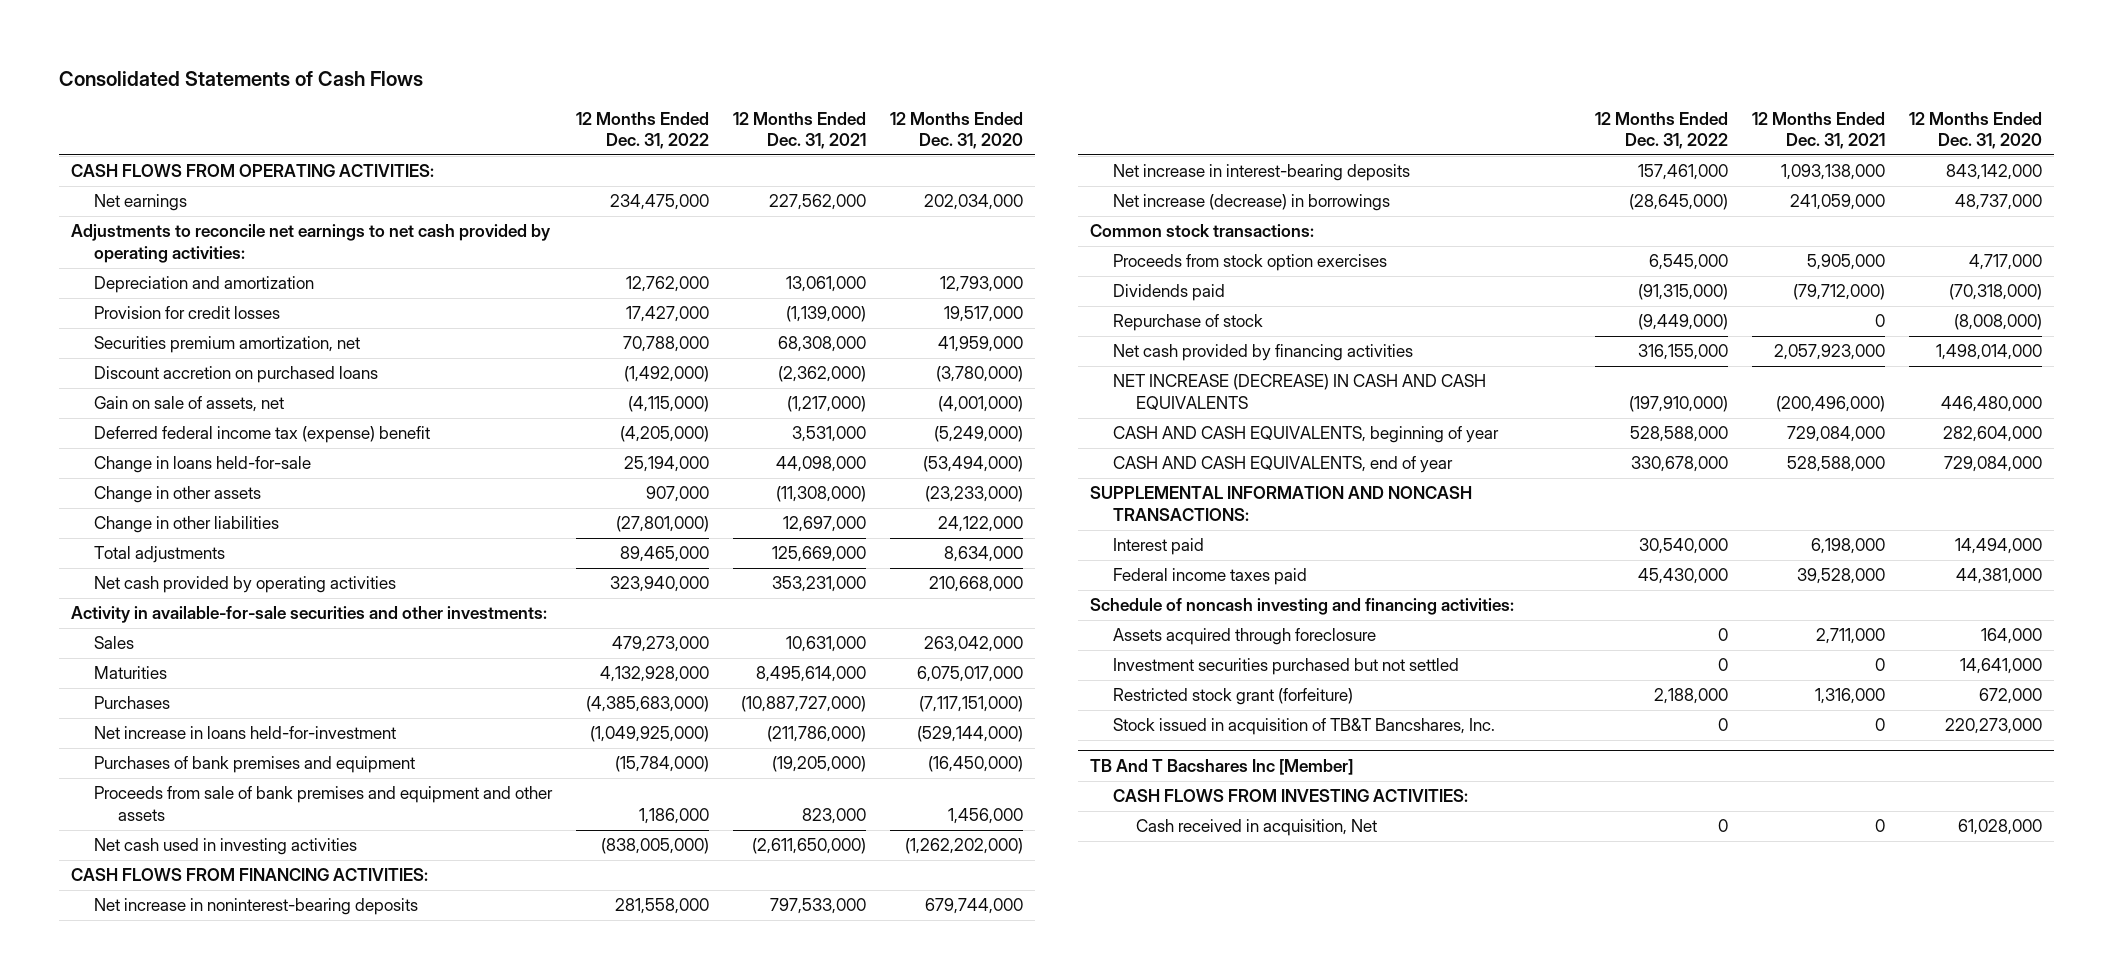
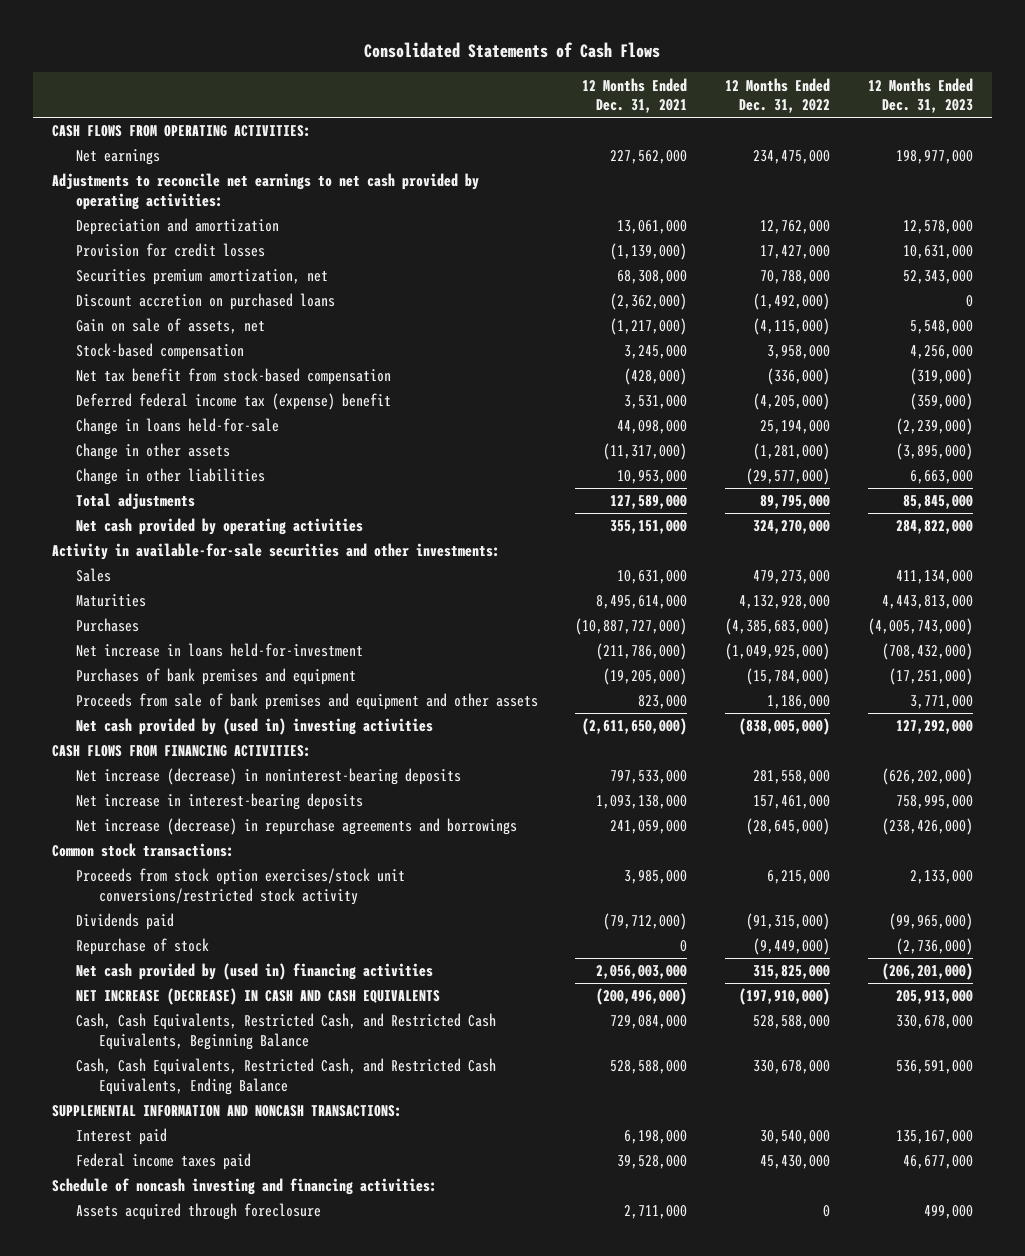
- | 12 Months Ended Dec. 31, 2022 | 12 Months Ended Dec. 31, 2021 | 12 Months Ended Dec. 31, 2020
+ | 12 Months Ended Dec. 31, 2021 | 12 Months Ended Dec. 31, 2022 | 12 Months Ended Dec. 31, 2023
+ Stock-based compensation | 3,245,000 | 3,958,000 | 4,256,000
+ Net tax benefit from stock-based compensation | (428,000) | (336,000) | (319,000)
- Change in other assets | 907,000 | (11,308,000) | (23,233,000)
- Change in other liabilities | (27,801,000) | 12,697,000 | 24,122,000
- Total adjustments | 89,465,000 | 125,669,000 | 8,634,000
- Net cash provided by operating activities | 323,940,000 | 353,231,000 | 210,668,000
+ Change in other assets | (11,317,000) | (1,281,000) | (3,895,000)
+ Change in other liabilities | 10,953,000 | (29,577,000) | 6,663,000
+ Total adjustments | 127,589,000 | 89,795,000 | 85,845,000
+ Net cash provided by operating activities | 355,151,000 | 324,270,000 | 284,822,000
- Net cash used in investing activities | (838,005,000) | (2,611,650,000) | (1,262,202,000)
+ Net cash provided by (used in) investing activities | (2,611,650,000) | (838,005,000) | 127,292,000
- Net increase in noninterest-bearing deposits | 281,558,000 | 797,533,000 | 679,744,000
+ Net increase (decrease) in noninterest-bearing deposits | 797,533,000 | 281,558,000 | (626,202,000)
- Net increase (decrease) in borrowings | (28,645,000) | 241,059,000 | 48,737,000
+ Net increase (decrease) in repurchase agreements and borrowings | 241,059,000 | (28,645,000) | (238,426,000)
- Proceeds from stock option exercises | 6,545,000 | 5,905,000 | 4,717,000
+ Proceeds from stock option exercises/stock unit conversions/restricted stock activity | 3,985,000 | 6,215,000 | 2,133,000
- Net cash provided by financing activities | 316,155,000 | 2,057,923,000 | 1,498,014,000
+ Net cash provided by (used in) financing activities | 2,056,003,000 | 315,825,000 | (206,201,000)
- CASH AND CASH EQUIVALENTS, beginning of year | 528,588,000 | 729,084,000 | 282,604,000
- CASH AND CASH EQUIVALENTS, end of year | 330,678,000 | 528,588,000 | 729,084,000
+ Cash, Cash Equivalents, Restricted Cash, and Restricted Cash Equivalents, Beginning Balance | 729,084,000 | 528,588,000 | 330,678,000
+ Cash, Cash Equivalents, Restricted Cash, and Restricted Cash Equivalents, Ending Balance | 528,588,000 | 330,678,000 | 536,591,000
- Investment securities purchased but not settled | 0 | 0 | 14,641,000
- Restricted stock grant (forfeiture) | 2,188,000 | 1,316,000 | 672,000
- Stock issued in acquisition of TB&T Bancshares, Inc. | 0 | 0 | 220,273,000
- TB And T Bacshares Inc [Member]
- CASH FLOWS FROM INVESTING ACTIVITIES:
- Cash received in acquisition, Net | 0 | 0 | 61,028,000

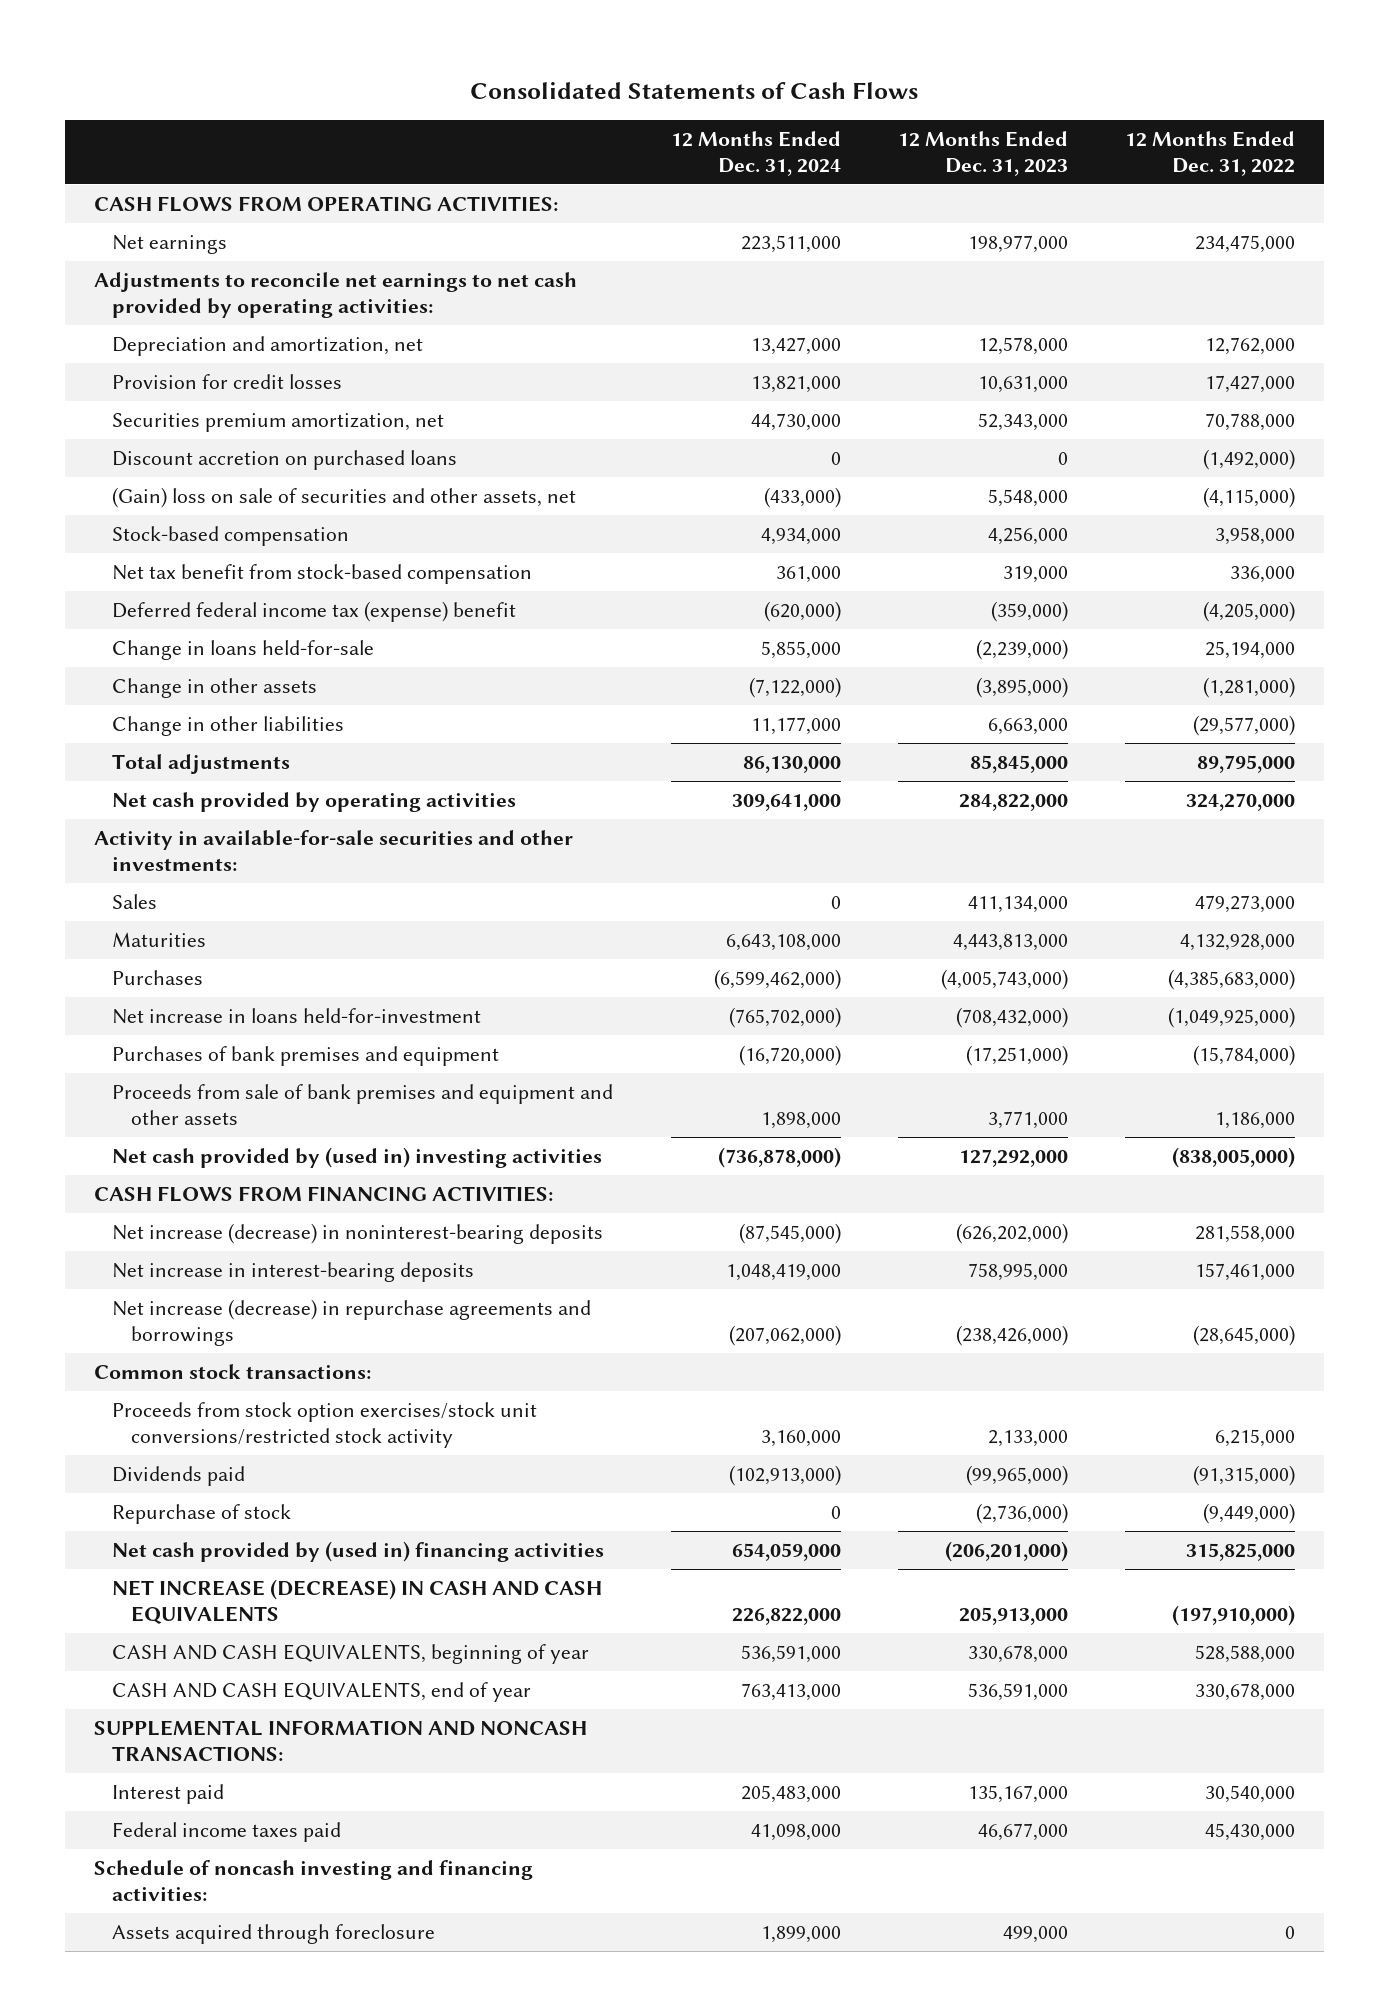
- | 12 Months Ended Dec. 31, 2021 | 12 Months Ended Dec. 31, 2022 | 12 Months Ended Dec. 31, 2023
+ | 12 Months Ended Dec. 31, 2024 | 12 Months Ended Dec. 31, 2023 | 12 Months Ended Dec. 31, 2022
- Depreciation and amortization | 13,061,000 | 12,762,000 | 12,578,000
+ Depreciation and amortization, net | 13,427,000 | 12,578,000 | 12,762,000
- Gain on sale of assets, net | (1,217,000) | (4,115,000) | 5,548,000
+ (Gain) loss on sale of securities and other assets, net | (433,000) | 5,548,000 | (4,115,000)
- Net tax benefit from stock-based compensation | (428,000) | (336,000) | (319,000)
+ Net tax benefit from stock-based compensation | 361,000 | 319,000 | 336,000
- Cash, Cash Equivalents, Restricted Cash, and Restricted Cash Equivalents, Beginning Balance | 729,084,000 | 528,588,000 | 330,678,000
- Cash, Cash Equivalents, Restricted Cash, and Restricted Cash Equivalents, Ending Balance | 528,588,000 | 330,678,000 | 536,591,000
+ CASH AND CASH EQUIVALENTS, beginning of year | 536,591,000 | 330,678,000 | 528,588,000
+ CASH AND CASH EQUIVALENTS, end of year | 763,413,000 | 536,591,000 | 330,678,000

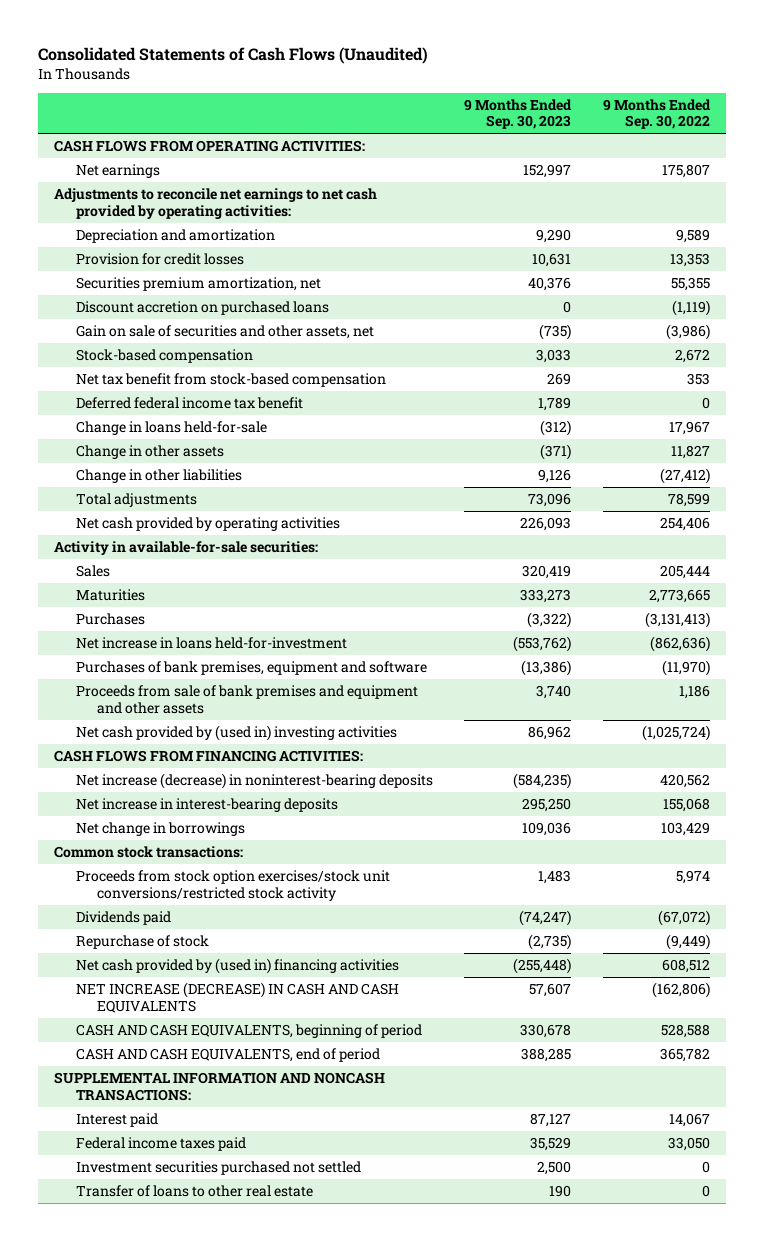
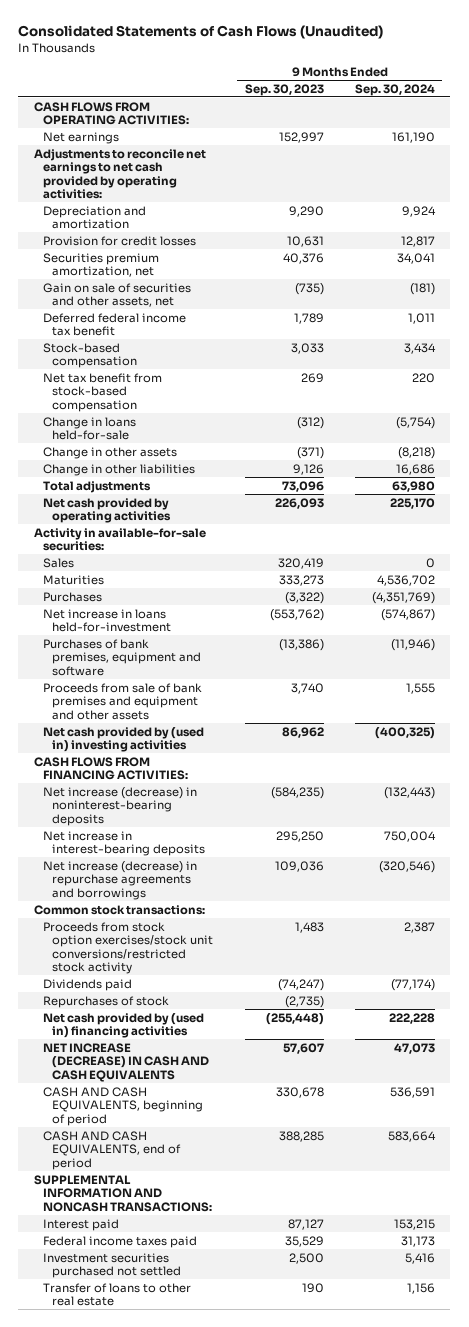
- | 9 Months Ended Sep. 30, 2023 | 9 Months Ended Sep. 30, 2022
+ | 9 Months Ended Sep. 30, 2023 | 9 Months Ended Sep. 30, 2024
- Discount accretion on purchased loans | 0 | (1,119)
moved up: Deferred federal income tax benefit | 1,789 | 1,011
- Net change in borrowings | 109,036 | 103,429
+ Net increase (decrease) in repurchase agreements and borrowings | 109,036 | (320,546)
- Repurchase of stock | (2,735) | (9,449)
+ Repurchases of stock | (2,735) |

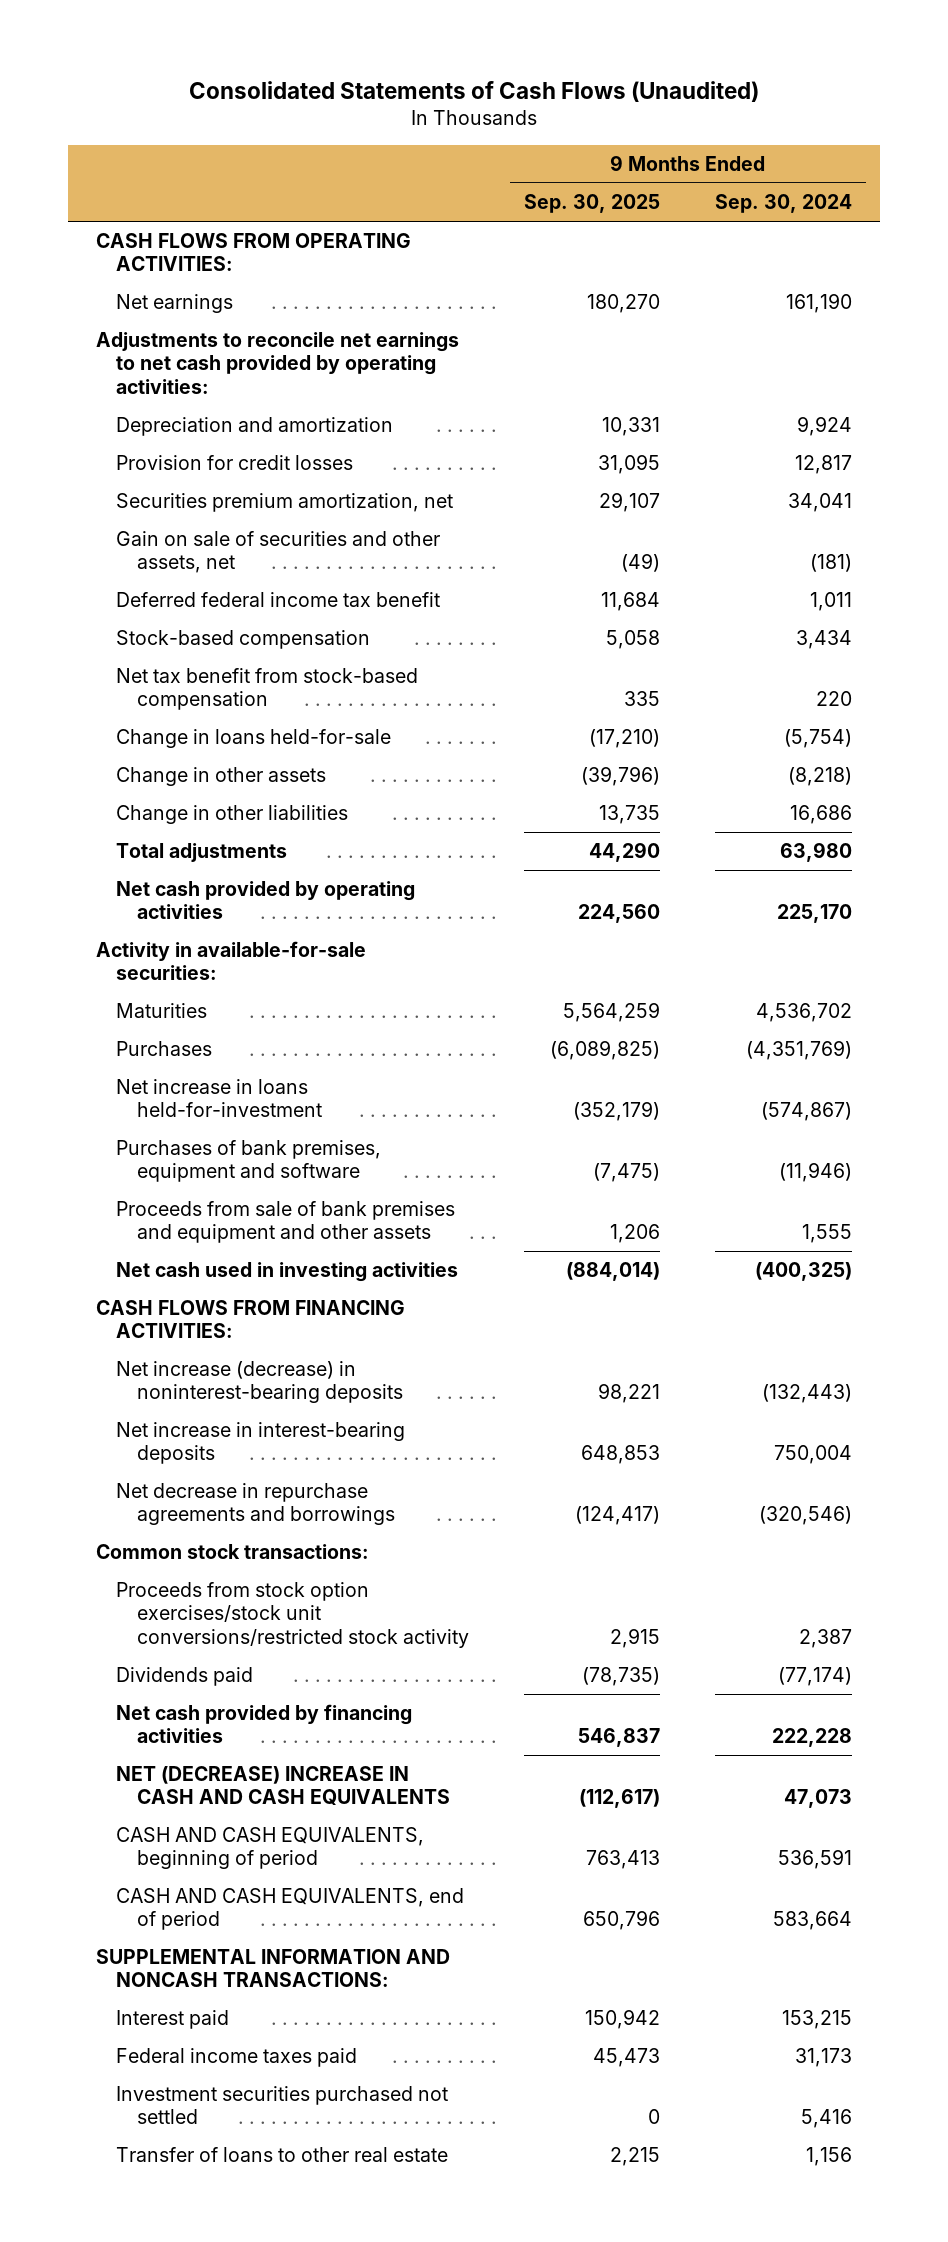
- | 9 Months Ended Sep. 30, 2023 | 9 Months Ended Sep. 30, 2024
+ | 9 Months Ended Sep. 30, 2025 | 9 Months Ended Sep. 30, 2024
- Sales | 320,419 | 0
- Net cash provided by (used in) investing activities | 86,962 | (400,325)
+ Net cash used in investing activities | (884,014) | (400,325)
- Net increase (decrease) in repurchase agreements and borrowings | 109,036 | (320,546)
+ Net decrease in repurchase agreements and borrowings | (124,417) | (320,546)
- Repurchases of stock | (2,735) |
- Net cash provided by (used in) financing activities | (255,448) | 222,228
- NET INCREASE (DECREASE) IN CASH AND CASH EQUIVALENTS | 57,607 | 47,073
+ Net cash provided by financing activities | 546,837 | 222,228
+ NET (DECREASE) INCREASE IN CASH AND CASH EQUIVALENTS | (112,617) | 47,073

